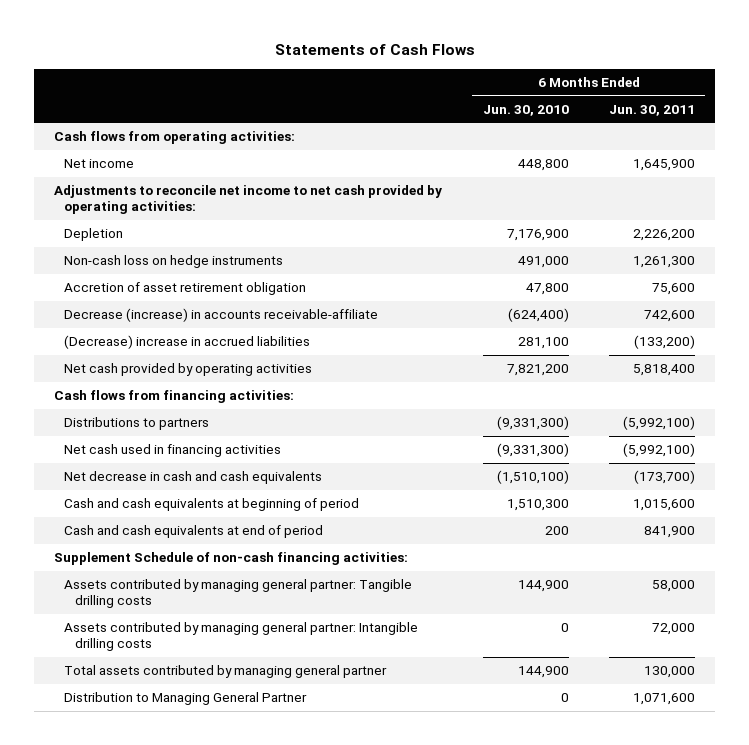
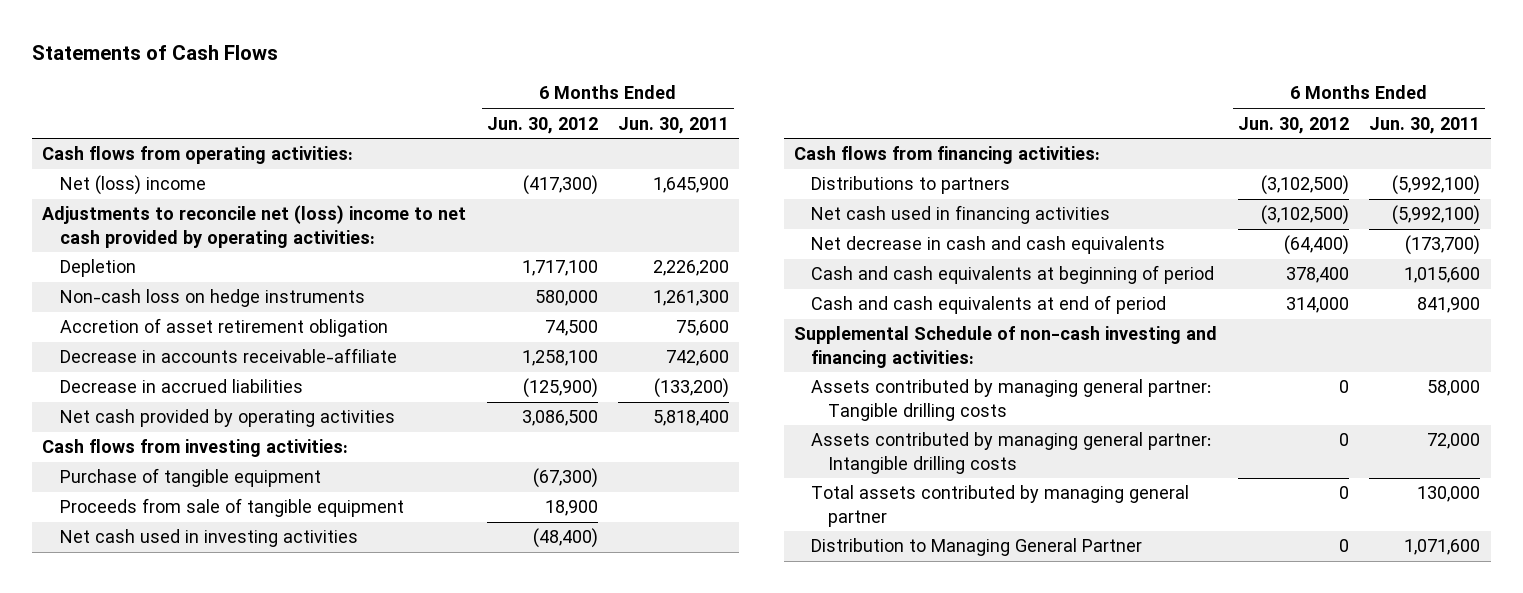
- | 6 Months Ended Jun. 30, 2010 | 6 Months Ended Jun. 30, 2011
+ | 6 Months Ended Jun. 30, 2012 | 6 Months Ended Jun. 30, 2011
- Net income | 448,800 | 1,645,900
- Adjustments to reconcile net income to net cash provided by operating activities:
+ Net (loss) income | (417,300) | 1,645,900
+ Adjustments to reconcile net (loss) income to net cash provided by operating activities:
- Decrease (increase) in accounts receivable-affiliate | (624,400) | 742,600
- (Decrease) increase in accrued liabilities | 281,100 | (133,200)
+ Decrease in accounts receivable-affiliate | 1,258,100 | 742,600
+ Decrease in accrued liabilities | (125,900) | (133,200)
+ Cash flows from investing activities:
+ Purchase of tangible equipment | (67,300) |
+ Proceeds from sale of tangible equipment | 18,900 |
+ Net cash used in investing activities | (48,400) |
- Supplement Schedule of non-cash financing activities:
+ Supplemental Schedule of non-cash investing and financing activities:

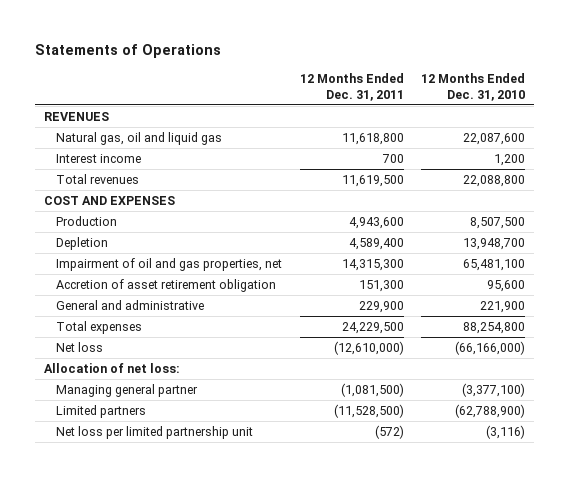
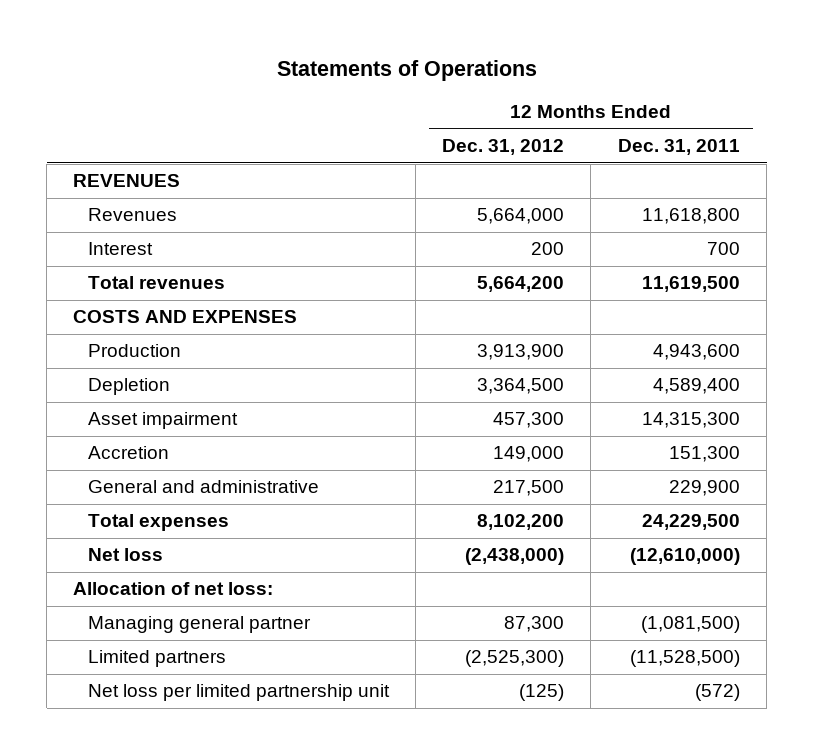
- | 12 Months Ended Dec. 31, 2011 | 12 Months Ended Dec. 31, 2010
+ | 12 Months Ended Dec. 31, 2012 | 12 Months Ended Dec. 31, 2011
- Natural gas, oil and liquid gas | 11,618,800 | 22,087,600
- Interest income | 700 | 1,200
+ Revenues | 5,664,000 | 11,618,800
+ Interest | 200 | 700
- COST AND EXPENSES
+ COSTS AND EXPENSES
- Impairment of oil and gas properties, net | 14,315,300 | 65,481,100
- Accretion of asset retirement obligation | 151,300 | 95,600
+ Asset impairment | 457,300 | 14,315,300
+ Accretion | 149,000 | 151,300

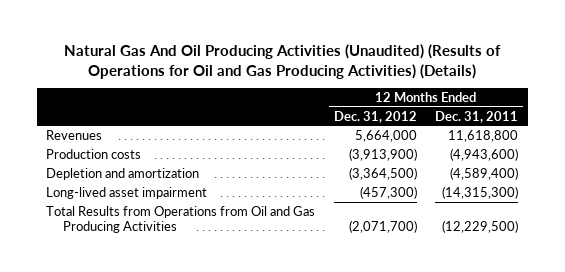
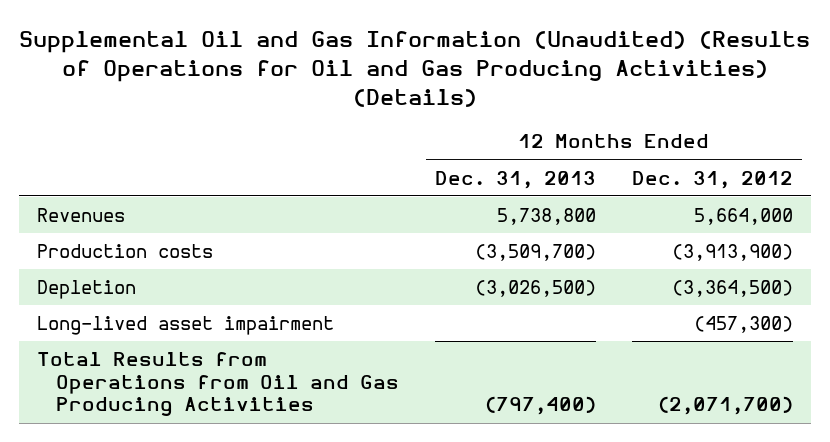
- Natural Gas And Oil Producing Activities (Unaudited) (Results of Operations for Oil and Gas Producing Activities) (Details)
+ Supplemental Oil and Gas Information (Unaudited) (Results of Operations for Oil and Gas Producing Activities) (Details)
- | 12 Months Ended Dec. 31, 2012 | 12 Months Ended Dec. 31, 2011
+ | 12 Months Ended Dec. 31, 2013 | 12 Months Ended Dec. 31, 2012
- Depletion and amortization | (3,364,500) | (4,589,400)
+ Depletion | (3,026,500) | (3,364,500)

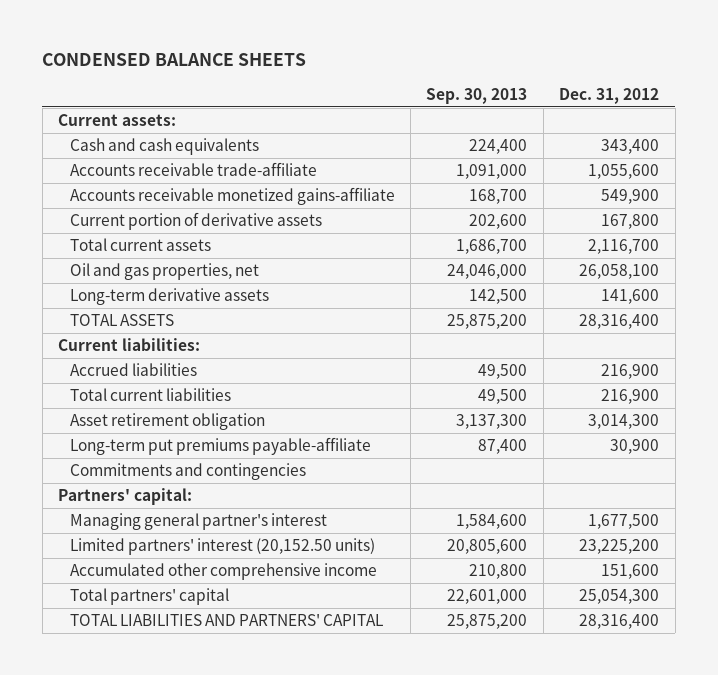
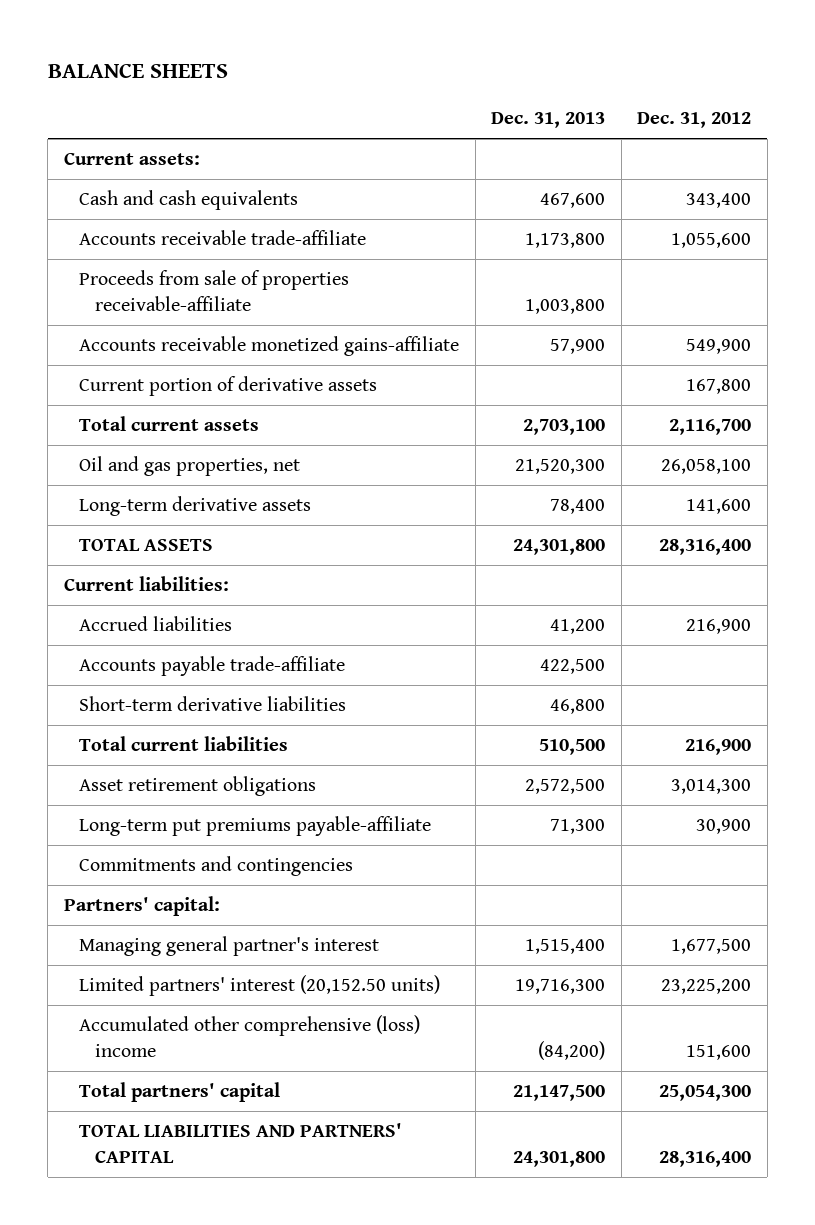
- CONDENSED BALANCE SHEETS
+ BALANCE SHEETS
- | Sep. 30, 2013 | Dec. 31, 2012
+ | Dec. 31, 2013 | Dec. 31, 2012
+ Proceeds from sale of properties receivable-affiliate | 1,003,800 |
+ Accounts payable trade-affiliate | 422,500 |
+ Short-term derivative liabilities | 46,800 |
- Asset retirement obligation | 3,137,300 | 3,014,300
+ Asset retirement obligations | 2,572,500 | 3,014,300
- Accumulated other comprehensive income | 210,800 | 151,600
+ Accumulated other comprehensive (loss) income | (84,200) | 151,600

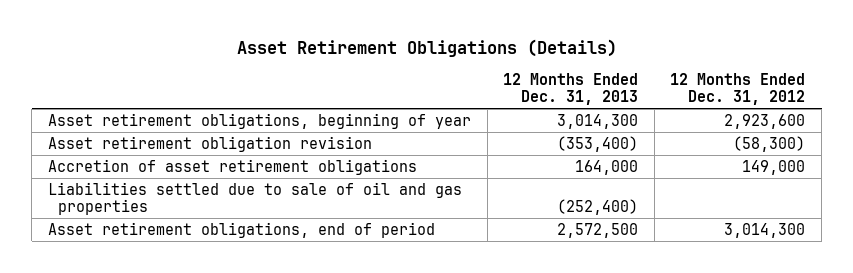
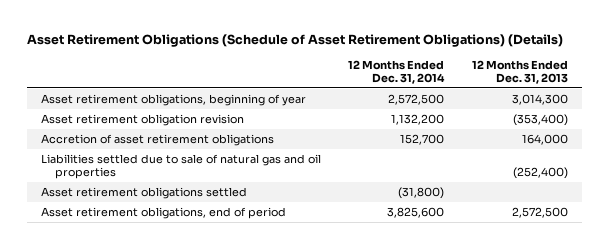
- Asset Retirement Obligations (Details)
+ Asset Retirement Obligations (Schedule of Asset Retirement Obligations) (Details)
- | 12 Months Ended Dec. 31, 2013 | 12 Months Ended Dec. 31, 2012
+ | 12 Months Ended Dec. 31, 2014 | 12 Months Ended Dec. 31, 2013
- Liabilities settled due to sale of oil and gas properties | (252,400) |
+ Liabilities settled due to sale of natural gas and oil properties | | (252,400)
+ Asset retirement obligations settled | (31,800) |

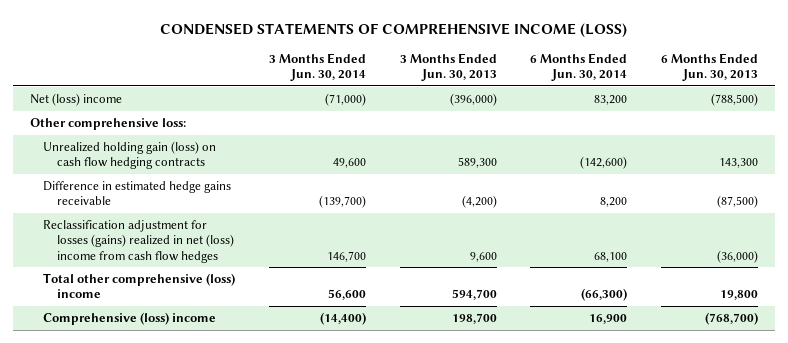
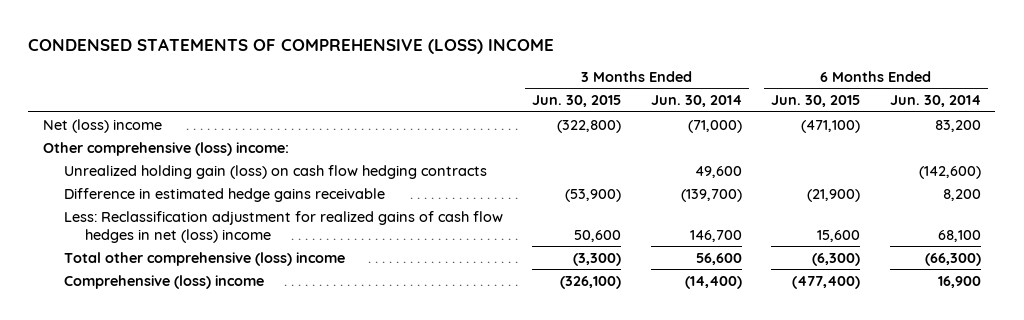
- CONDENSED STATEMENTS OF COMPREHENSIVE INCOME (LOSS)
+ CONDENSED STATEMENTS OF COMPREHENSIVE (LOSS) INCOME
- | 3 Months Ended Jun. 30, 2014 | 3 Months Ended Jun. 30, 2013 | 6 Months Ended Jun. 30, 2014 | 6 Months Ended Jun. 30, 2013
+ | 3 Months Ended Jun. 30, 2015 | 3 Months Ended Jun. 30, 2014 | 6 Months Ended Jun. 30, 2015 | 6 Months Ended Jun. 30, 2014
- Other comprehensive loss:
+ Other comprehensive (loss) income:
- Reclassification adjustment for losses (gains) realized in net (loss) income from cash flow hedges | 146,700 | 9,600 | 68,100 | (36,000)
+ Less: Reclassification adjustment for realized gains of cash flow hedges in net (loss) income | 50,600 | 146,700 | 15,600 | 68,100

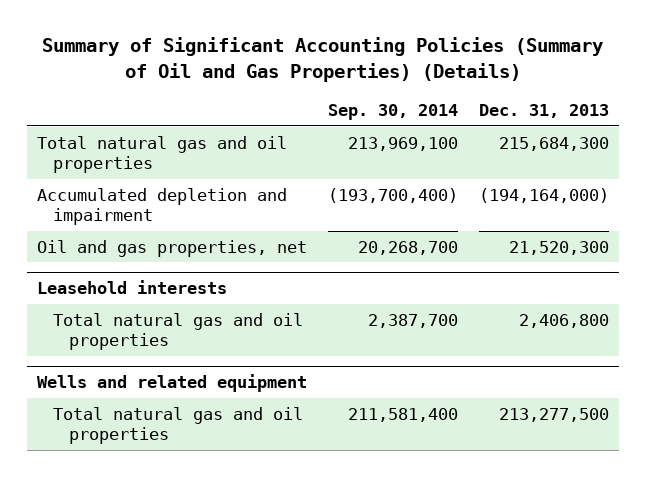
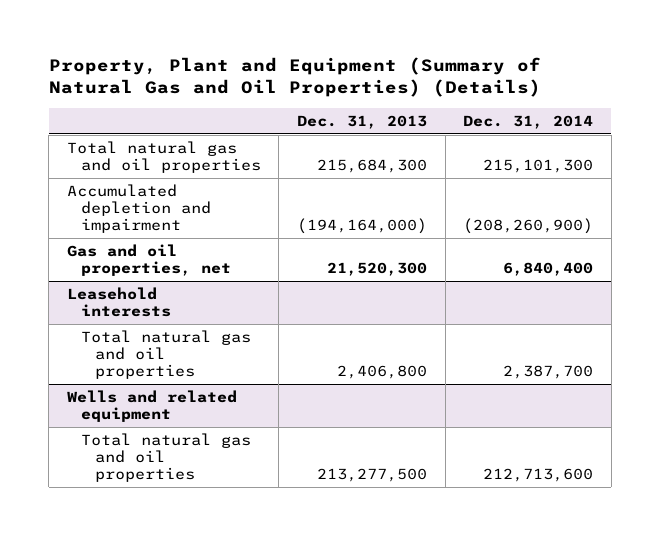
- Summary of Significant Accounting Policies (Summary of Oil and Gas Properties) (Details)
+ Property, Plant and Equipment (Summary of Natural Gas and Oil Properties) (Details)
- | Sep. 30, 2014 | Dec. 31, 2013
+ | Dec. 31, 2013 | Dec. 31, 2014
- Oil and gas properties, net | 20,268,700 | 21,520,300
+ Gas and oil properties, net | 21,520,300 | 6,840,400

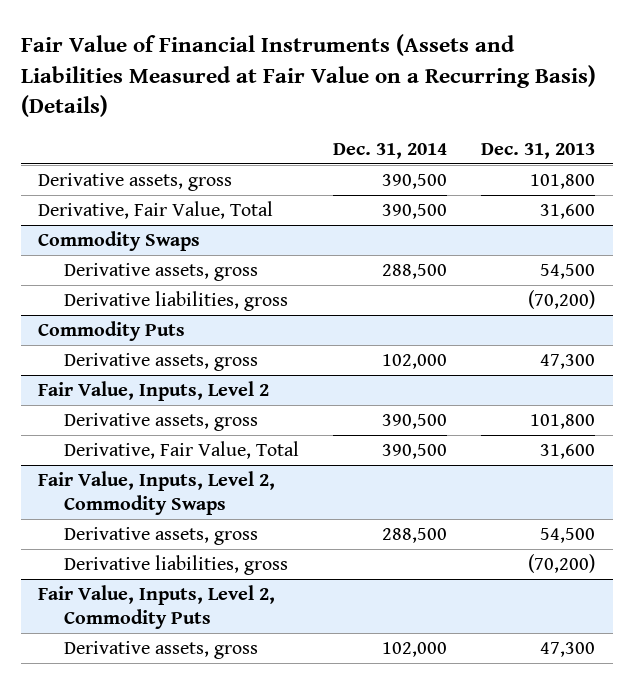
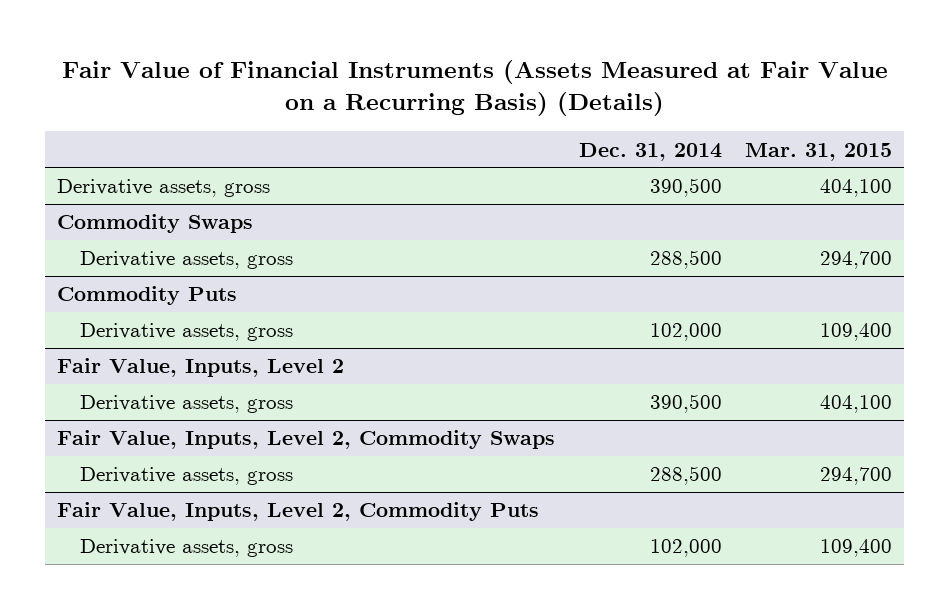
- Fair Value of Financial Instruments (Assets and Liabilities Measured at Fair Value on a Recurring Basis) (Details)
+ Fair Value of Financial Instruments (Assets Measured at Fair Value on a Recurring Basis) (Details)
- | Dec. 31, 2014 | Dec. 31, 2013
+ | Dec. 31, 2014 | Mar. 31, 2015
- Derivative, Fair Value, Total | 390,500 | 31,600
@ Commodity Swaps
- Derivative liabilities, gross | | (70,200)
@ Fair Value, Inputs, Level 2
- Derivative, Fair Value, Total | 390,500 | 31,600
@ Fair Value, Inputs, Level 2, Commodity Swaps
- Derivative liabilities, gross | | (70,200)

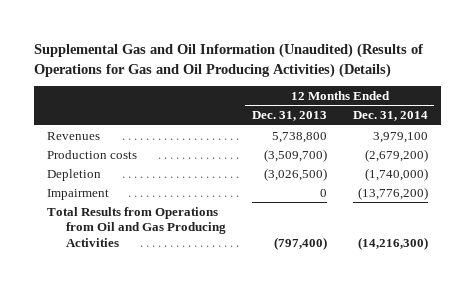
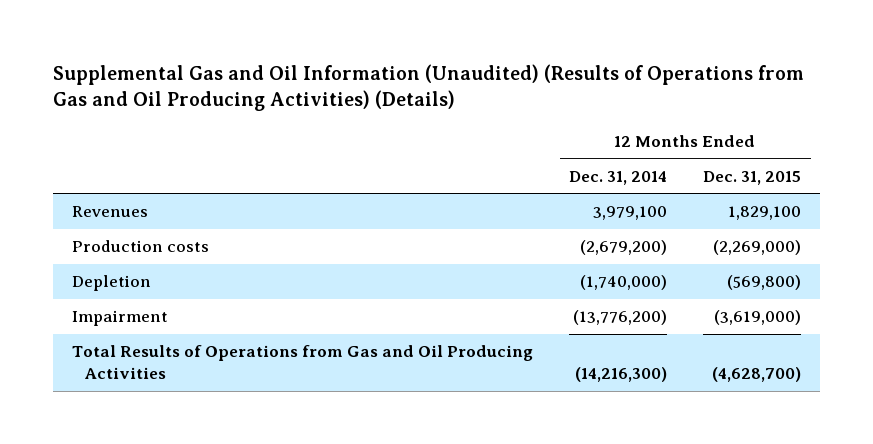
- Supplemental Gas and Oil Information (Unaudited) (Results of Operations for Gas and Oil Producing Activities) (Details)
+ Supplemental Gas and Oil Information (Unaudited) (Results of Operations from Gas and Oil Producing Activities) (Details)
- | 12 Months Ended Dec. 31, 2013 | 12 Months Ended Dec. 31, 2014
+ | 12 Months Ended Dec. 31, 2014 | 12 Months Ended Dec. 31, 2015
- Total Results from Operations from Oil and Gas Producing Activities | (797,400) | (14,216,300)
+ Total Results of Operations from Gas and Oil Producing Activities | (14,216,300) | (4,628,700)

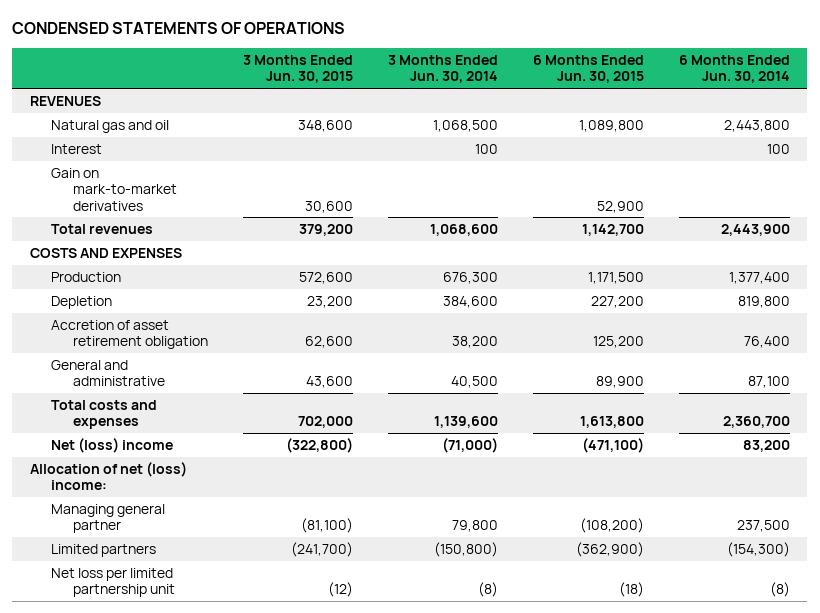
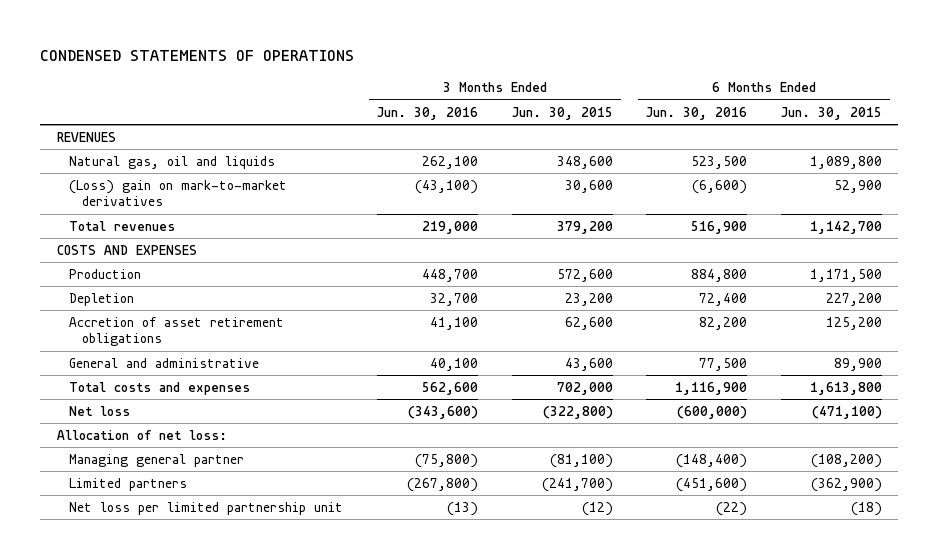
- | 3 Months Ended Jun. 30, 2015 | 3 Months Ended Jun. 30, 2014 | 6 Months Ended Jun. 30, 2015 | 6 Months Ended Jun. 30, 2014
+ | 3 Months Ended Jun. 30, 2016 | 3 Months Ended Jun. 30, 2015 | 6 Months Ended Jun. 30, 2016 | 6 Months Ended Jun. 30, 2015
- Natural gas and oil | 348,600 | 1,068,500 | 1,089,800 | 2,443,800
- Interest | | 100 | | 100
- Gain on mark-to-market derivatives | 30,600 | | 52,900 |
+ Natural gas, oil and liquids | 262,100 | 348,600 | 523,500 | 1,089,800
+ (Loss) gain on mark-to-market derivatives | (43,100) | 30,600 | (6,600) | 52,900
- Accretion of asset retirement obligation | 62,600 | 38,200 | 125,200 | 76,400
+ Accretion of asset retirement obligations | 41,100 | 62,600 | 82,200 | 125,200
- Net (loss) income | (322,800) | (71,000) | (471,100) | 83,200
- Allocation of net (loss) income:
+ Net loss | (343,600) | (322,800) | (600,000) | (471,100)
+ Allocation of net loss:

